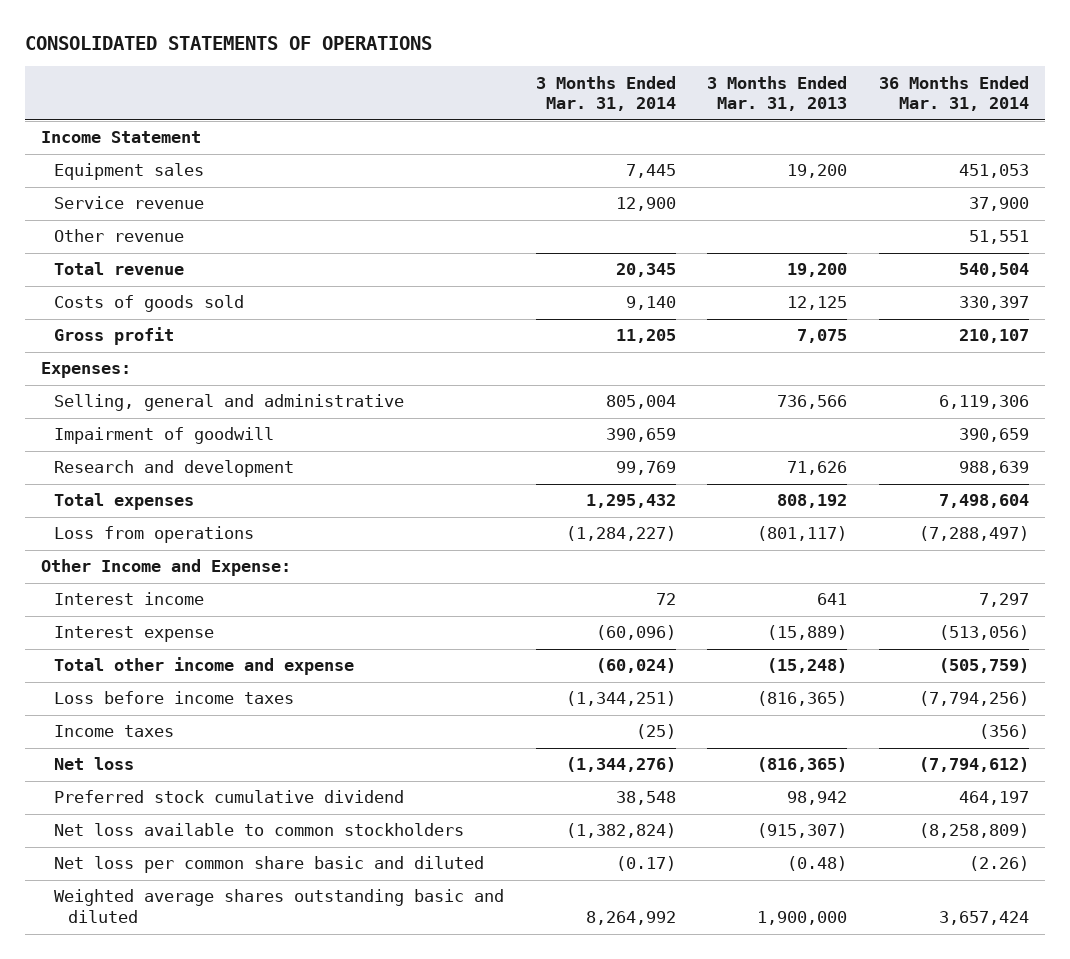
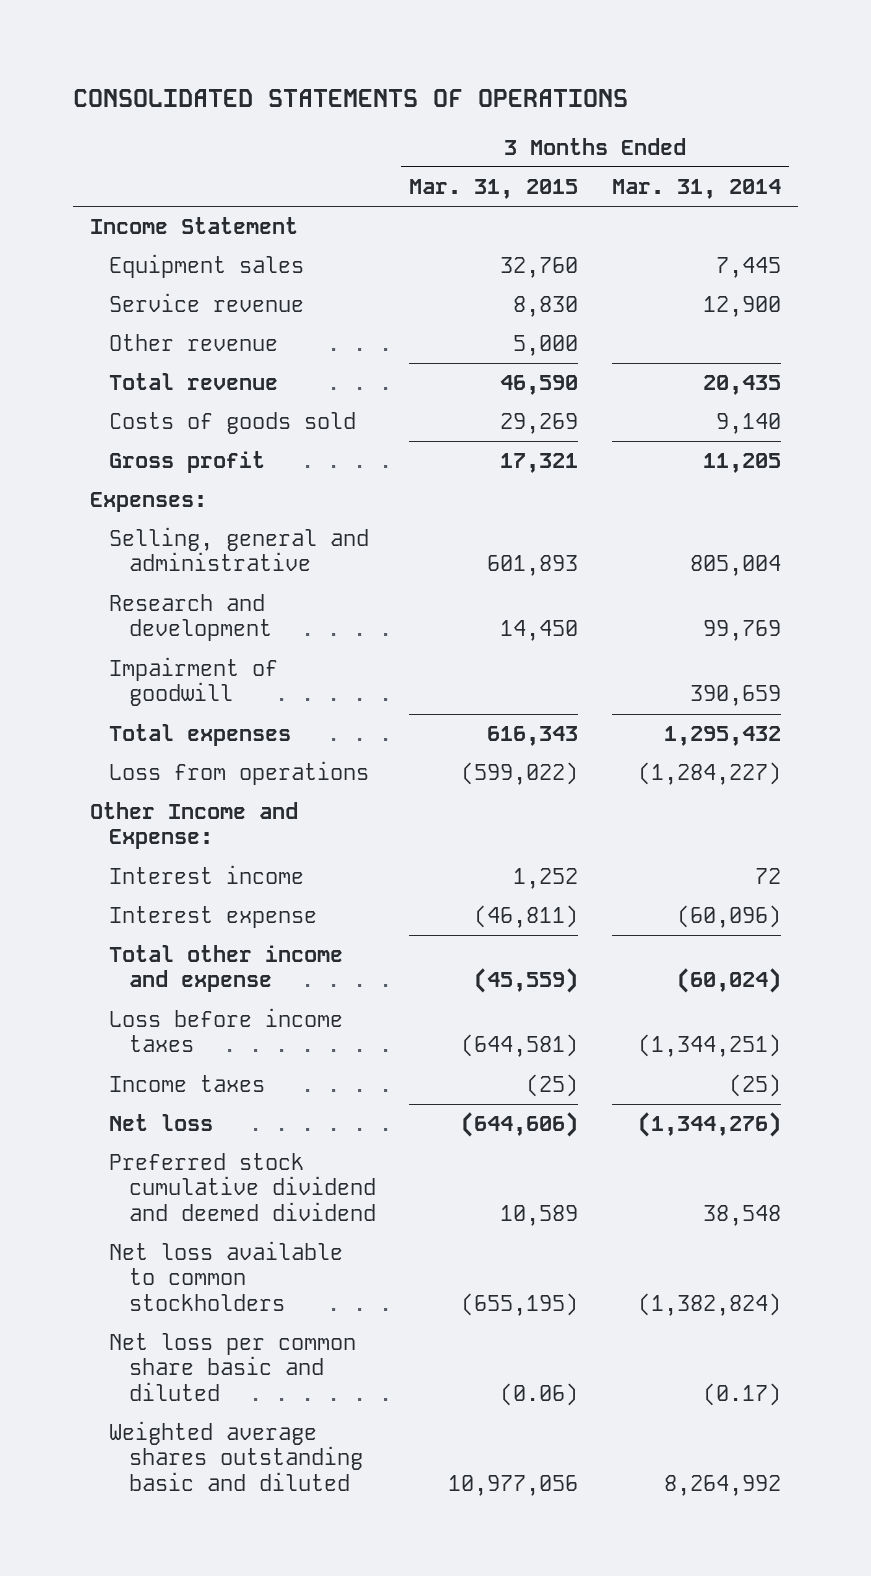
- | 3 Months Ended Mar. 31, 2014 | 3 Months Ended Mar. 31, 2013 | 36 Months Ended Mar. 31, 2014
+ | 3 Months Ended Mar. 31, 2015 | 3 Months Ended Mar. 31, 2014
- Total revenue | 20,345 | 19,200 | 540,504
+ Total revenue | 46,590 | 20,435
moved down: Impairment of goodwill | | 390,659
- Preferred stock cumulative dividend | 38,548 | 98,942 | 464,197
+ Preferred stock cumulative dividend and deemed dividend | 10,589 | 38,548

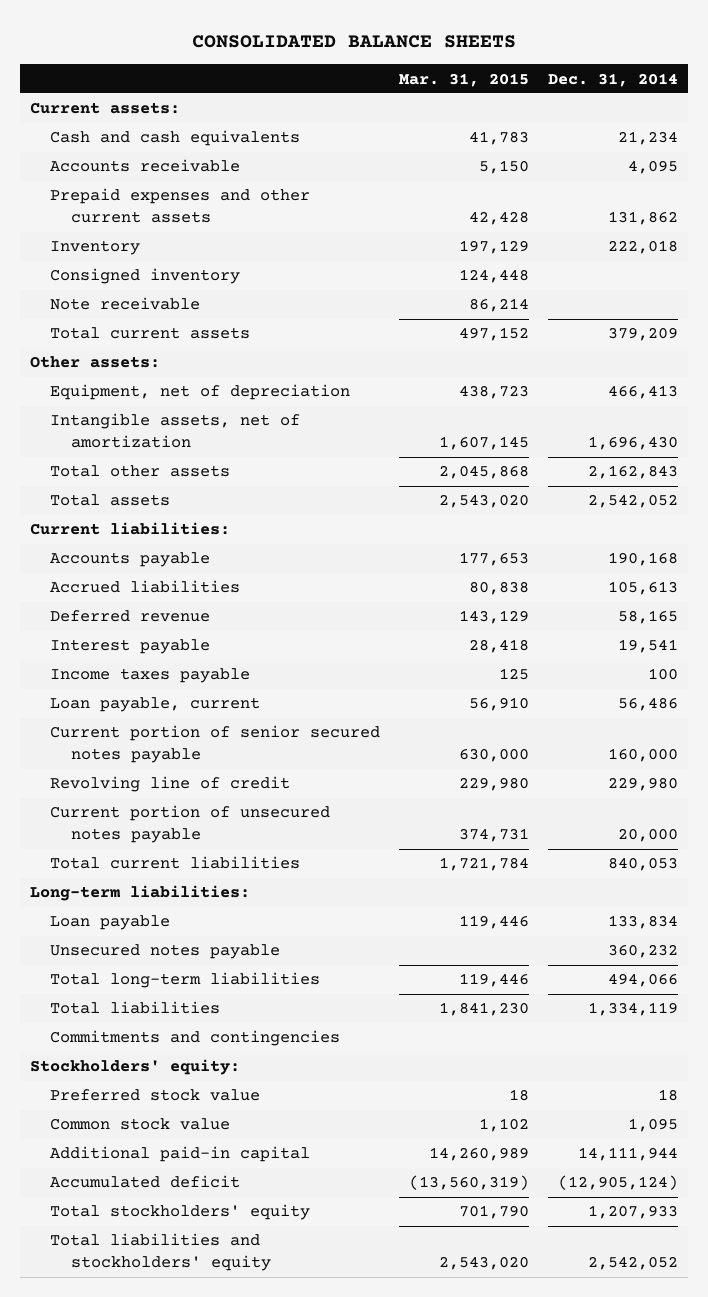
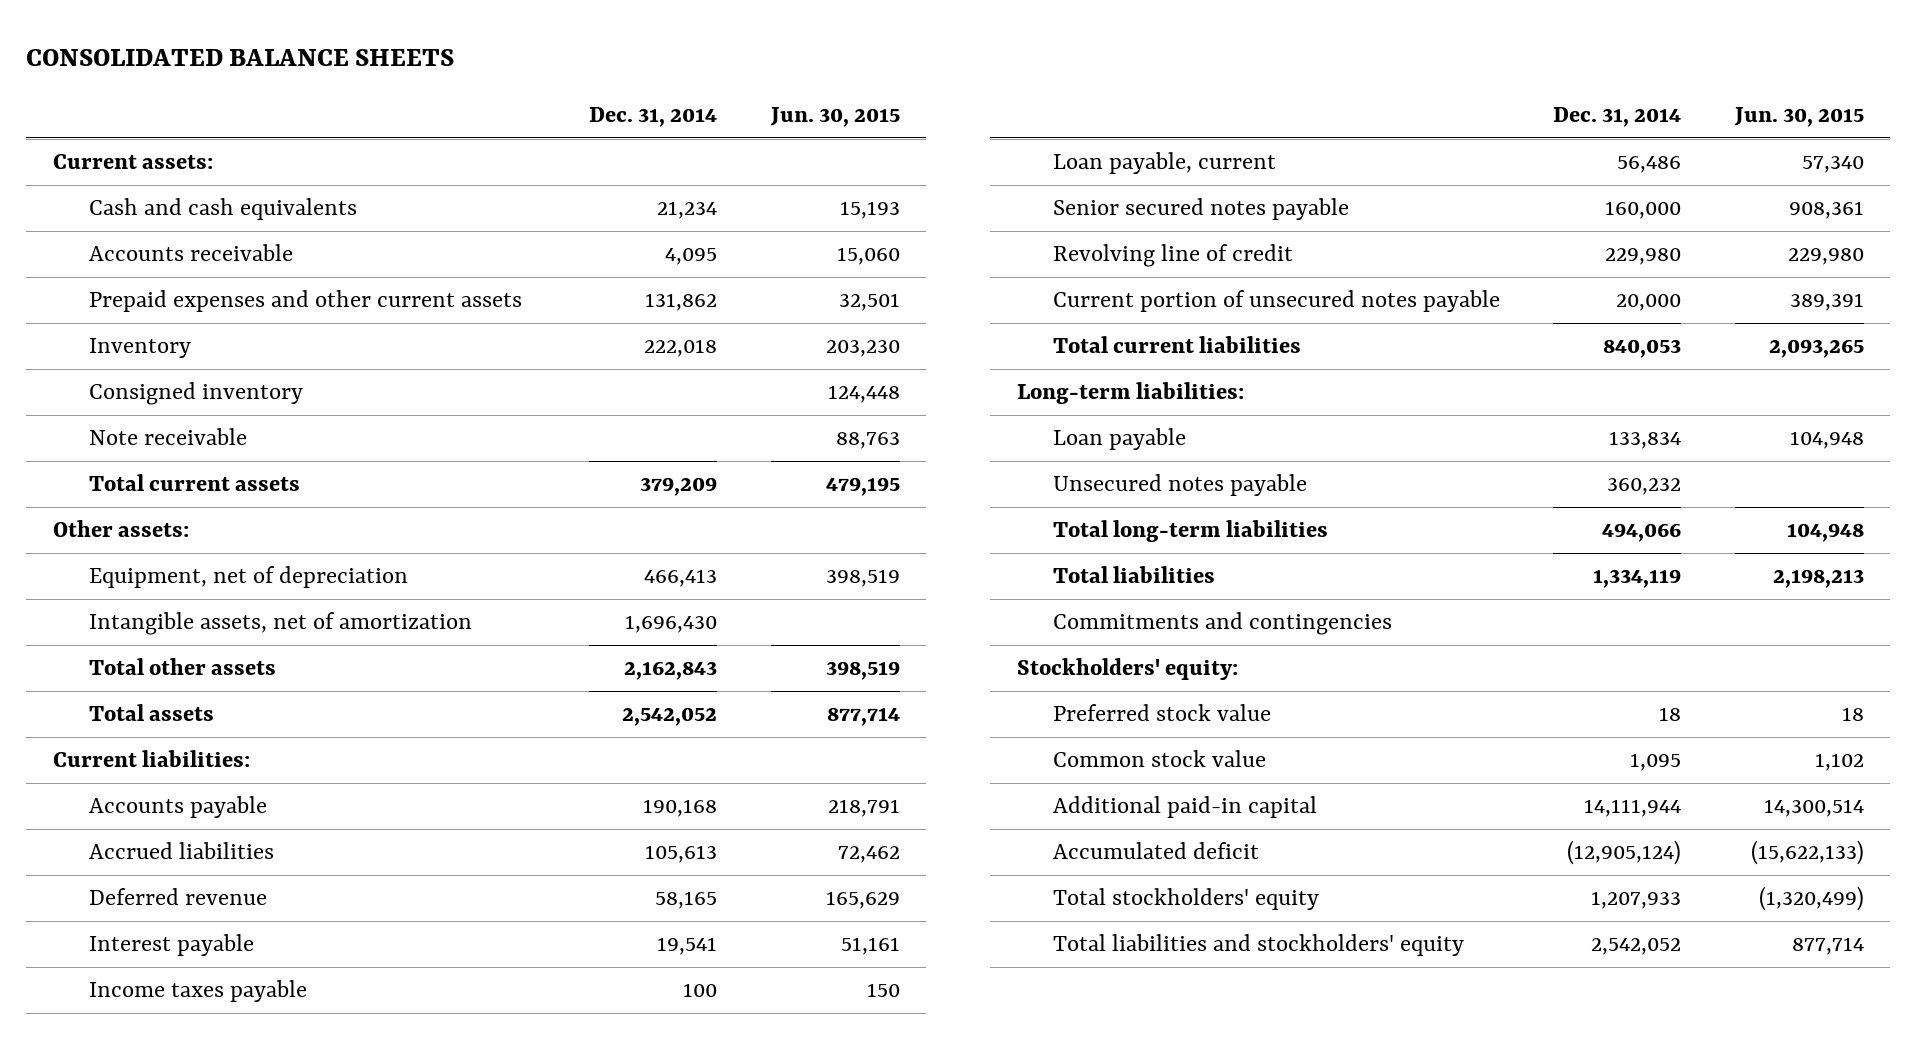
- | Mar. 31, 2015 | Dec. 31, 2014
+ | Dec. 31, 2014 | Jun. 30, 2015
- Current portion of senior secured notes payable | 630,000 | 160,000
+ Senior secured notes payable | 160,000 | 908,361

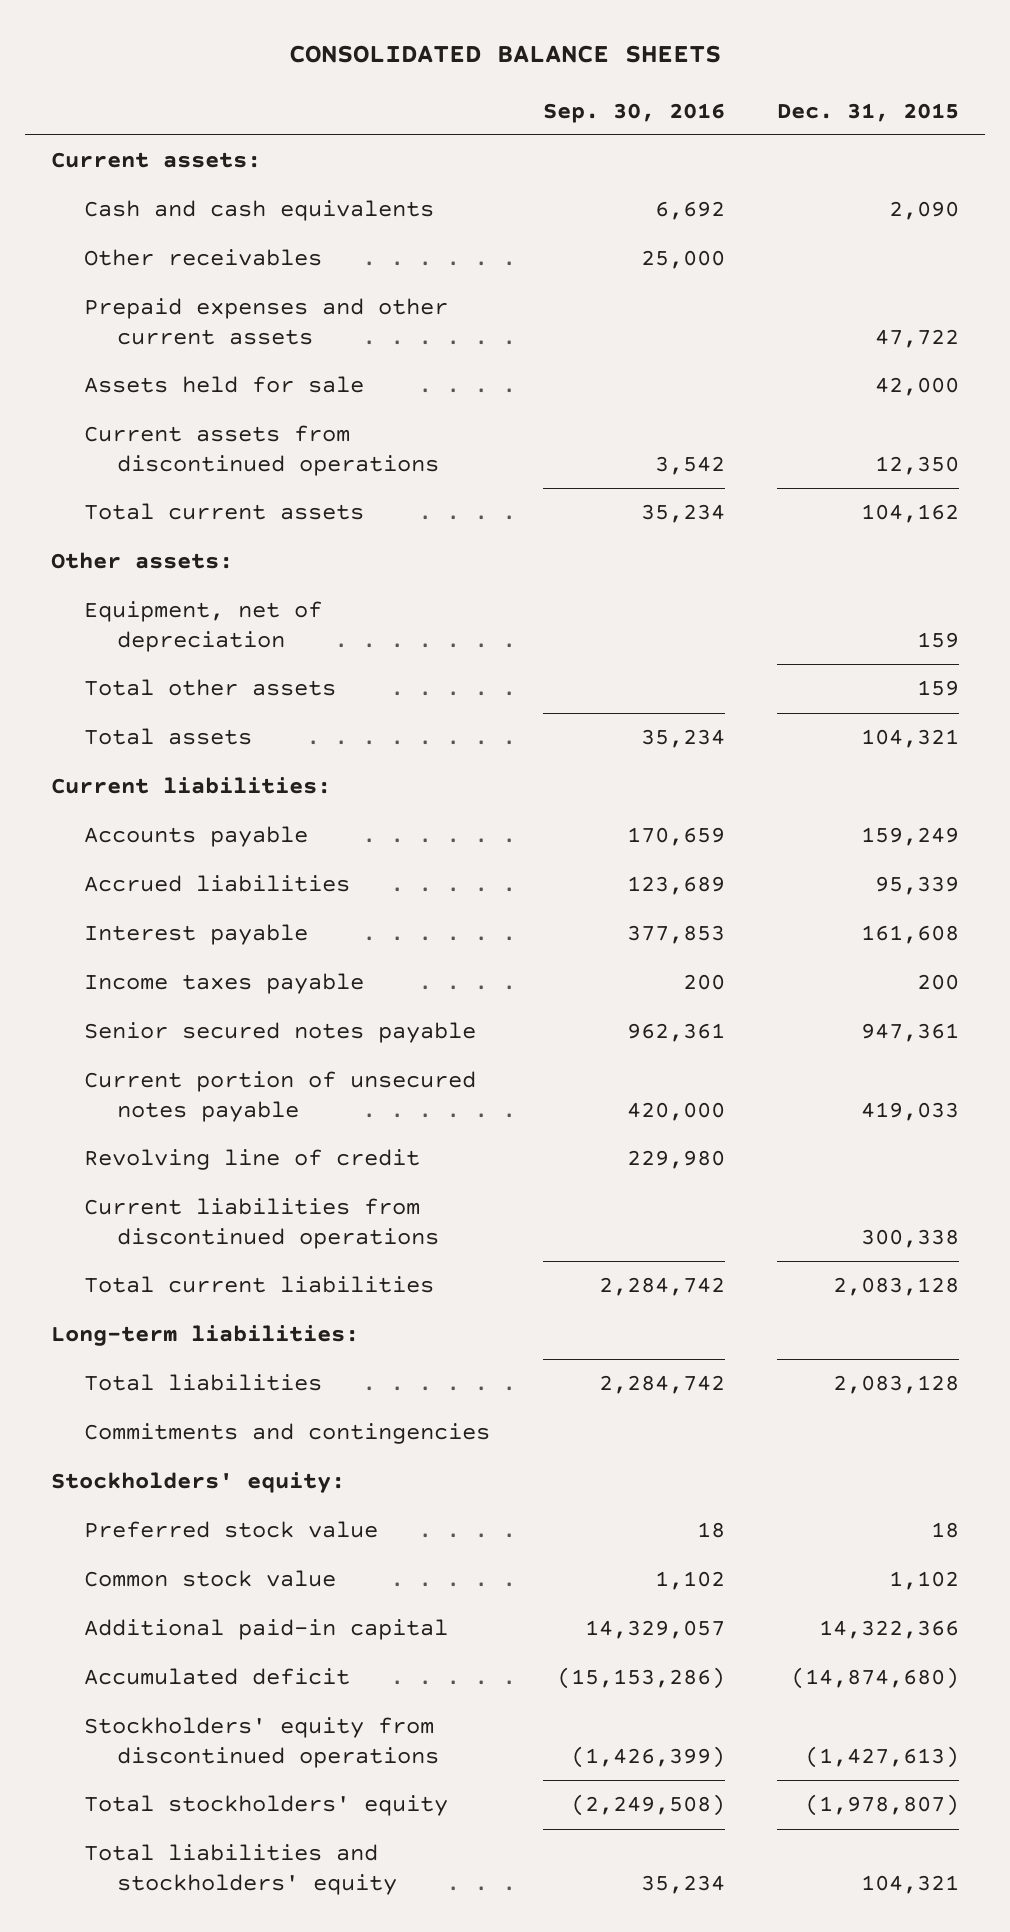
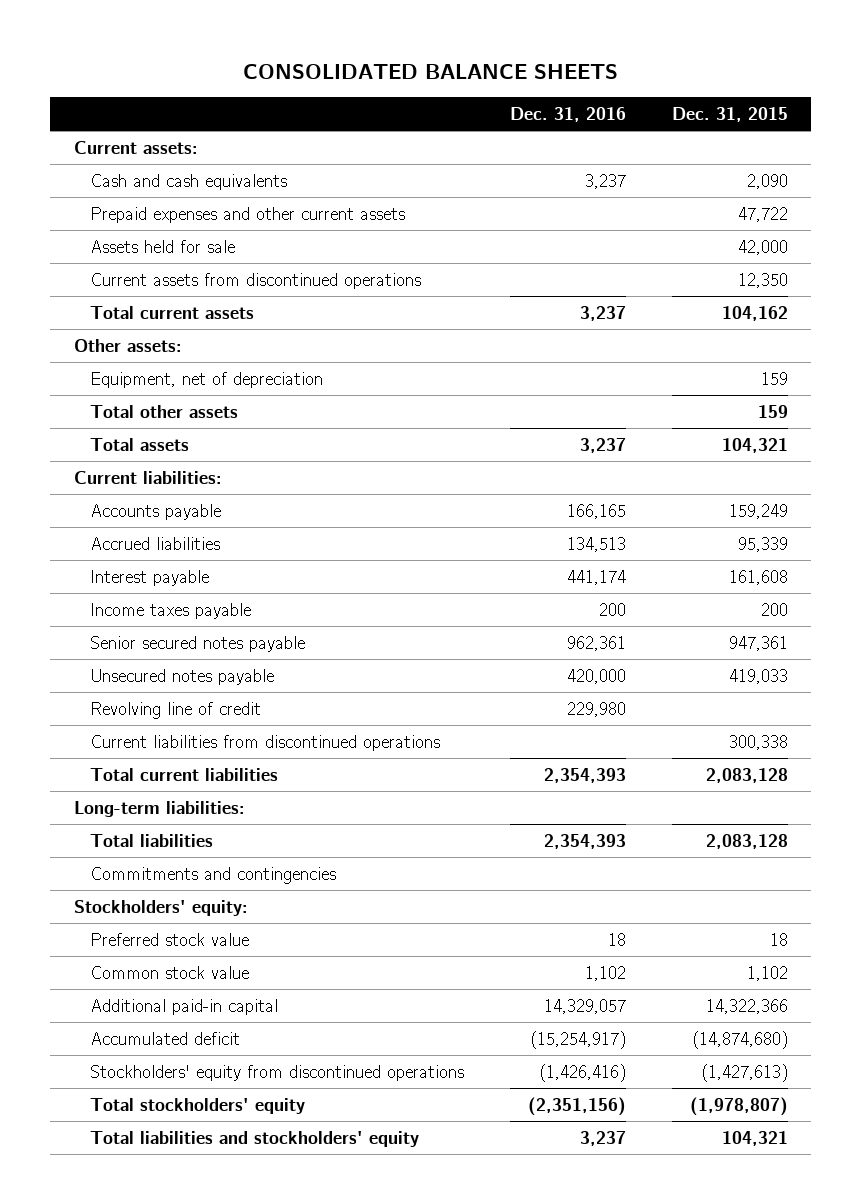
- | Sep. 30, 2016 | Dec. 31, 2015
+ | Dec. 31, 2016 | Dec. 31, 2015
- Other receivables | 25,000 |
- Current portion of unsecured notes payable | 420,000 | 419,033
+ Unsecured notes payable | 420,000 | 419,033

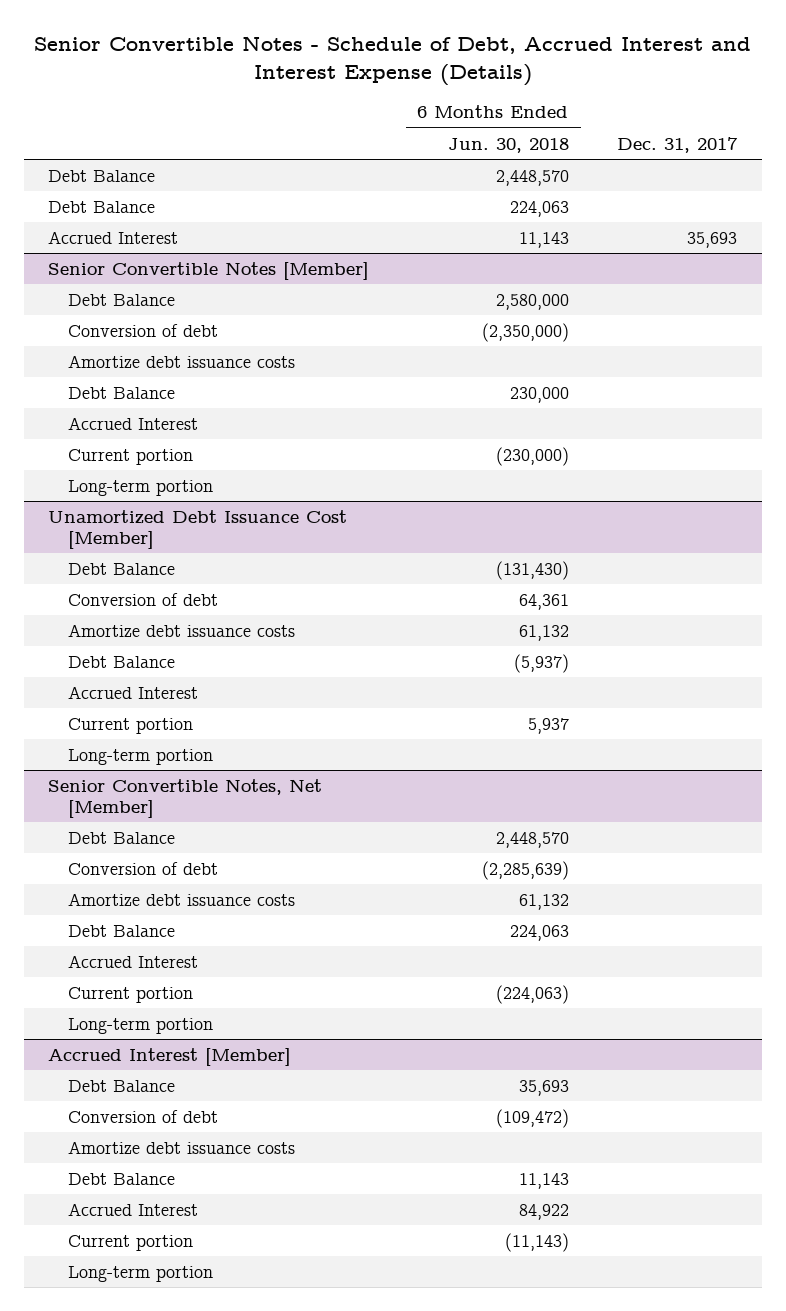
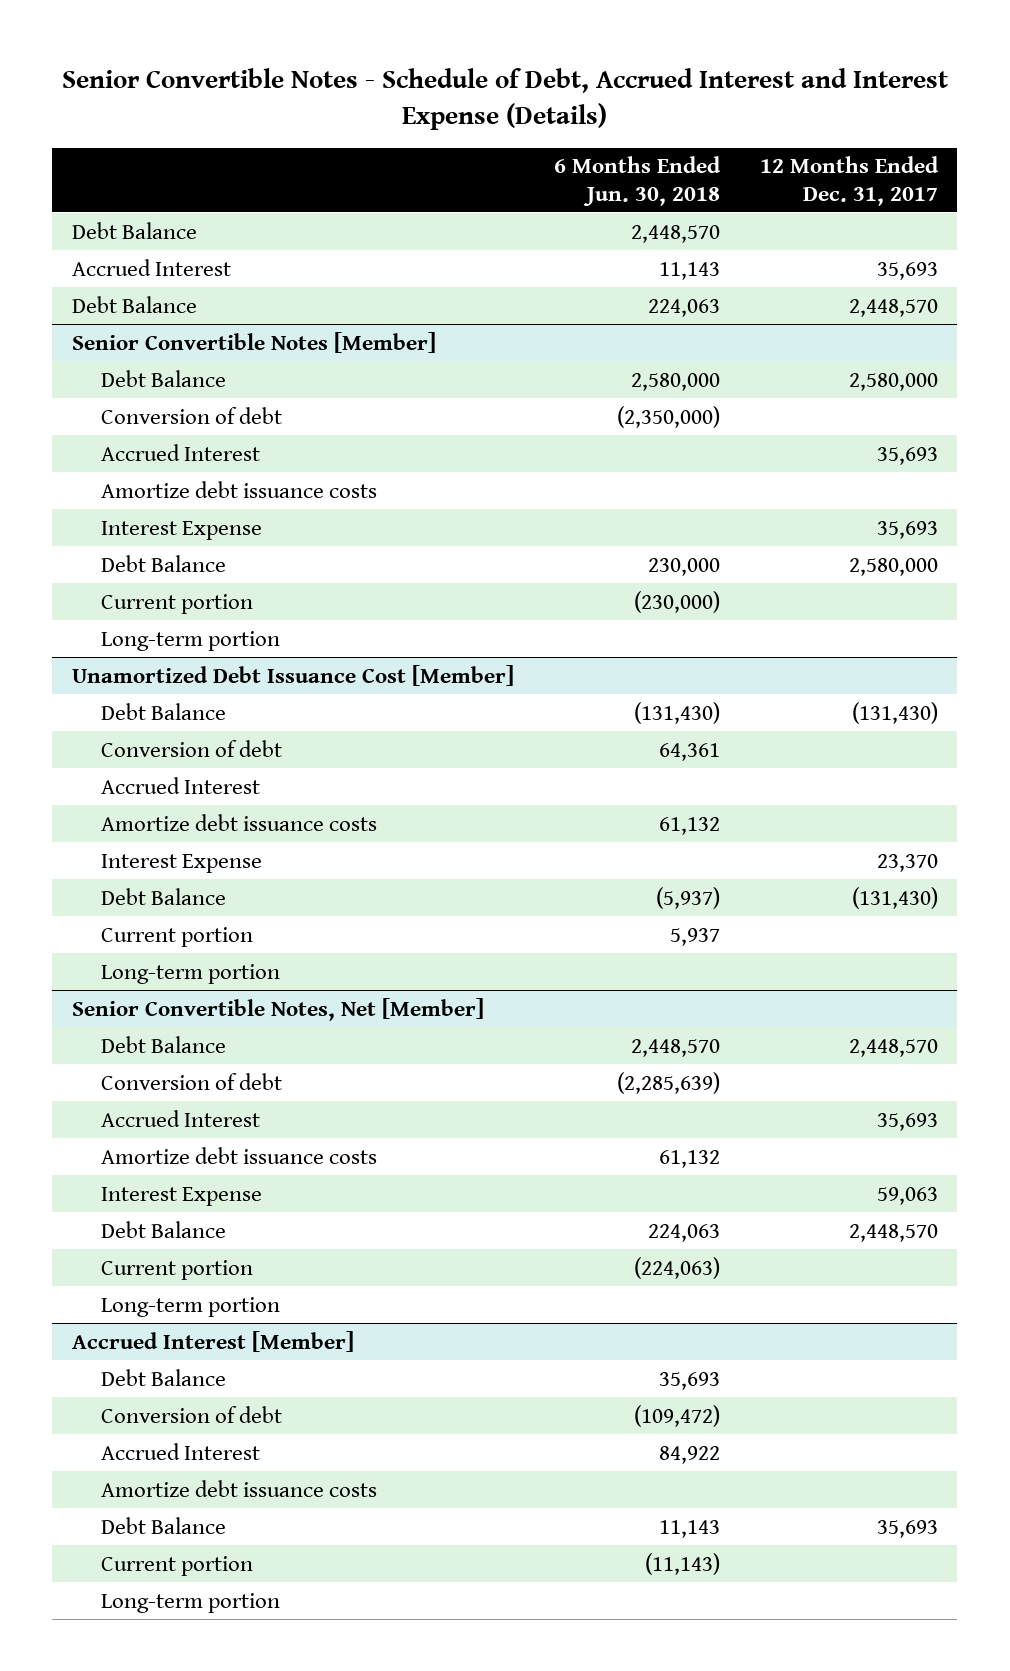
- | 6 Months Ended Jun. 30, 2018 | Dec. 31, 2017
+ | 6 Months Ended Jun. 30, 2018 | 12 Months Ended Dec. 31, 2017
moved down: Debt Balance | 224,063 | 2,448,570
@ Senior Convertible Notes [Member]
moved up: Accrued Interest | | 35,693
+ Interest Expense | | 35,693
@ Unamortized Debt Issuance Cost [Member]
moved up: Accrued Interest
+ Interest Expense | | 23,370
@ Senior Convertible Notes, Net [Member]
moved up: Accrued Interest | | 35,693
+ Interest Expense | | 59,063
@ Accrued Interest [Member]
moved up: Accrued Interest | 84,922 |

